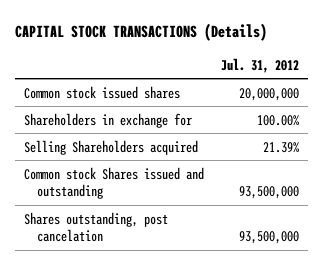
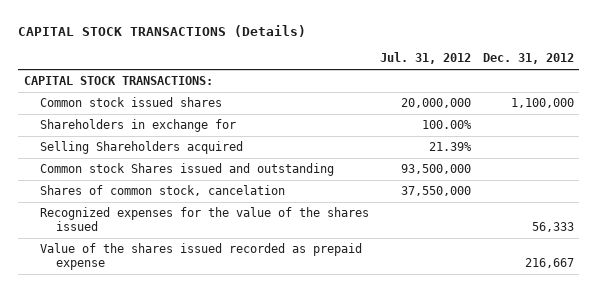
- | Jul. 31, 2012
+ | Jul. 31, 2012 | Dec. 31, 2012
+ CAPITAL STOCK TRANSACTIONS:
- Shares outstanding, post cancelation | 93,500,000
+ Shares of common stock, cancelation | 37,550,000 |
+ Recognized expenses for the value of the shares issued | | 56,333
+ Value of the shares issued recorded as prepaid expense | | 216,667

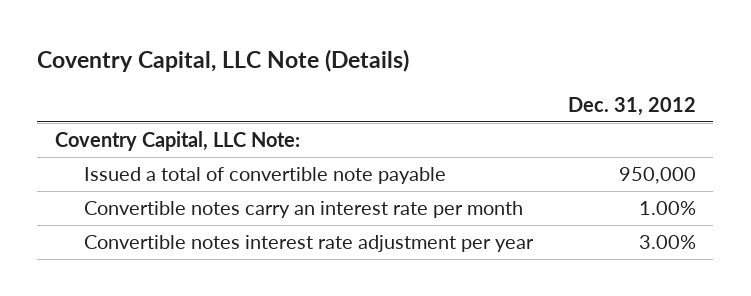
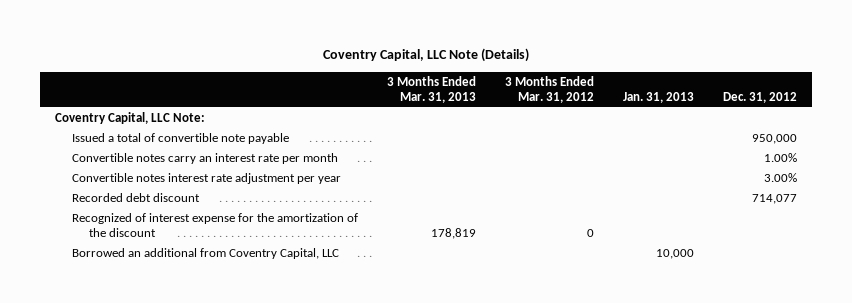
- | Dec. 31, 2012
+ | 3 Months Ended Mar. 31, 2013 | 3 Months Ended Mar. 31, 2012 | Jan. 31, 2013 | Dec. 31, 2012
+ Recorded debt discount | | | | 714,077
+ Recognized of interest expense for the amortization of the discount | 178,819 | 0 | |
+ Borrowed an additional from Coventry Capital, LLC | | | 10,000 |

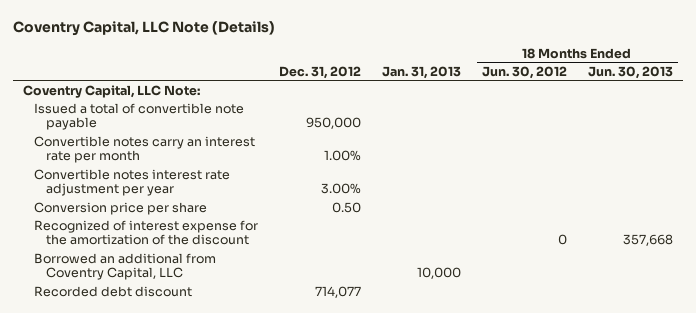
- | 3 Months Ended Mar. 31, 2013 | 3 Months Ended Mar. 31, 2012 | Jan. 31, 2013 | Dec. 31, 2012
+ | Dec. 31, 2012 | Jan. 31, 2013 | 18 Months Ended Jun. 30, 2012 | 18 Months Ended Jun. 30, 2013
+ Conversion price per share | 0.50 | | |
moved down: Recorded debt discount | 714,077 | | |

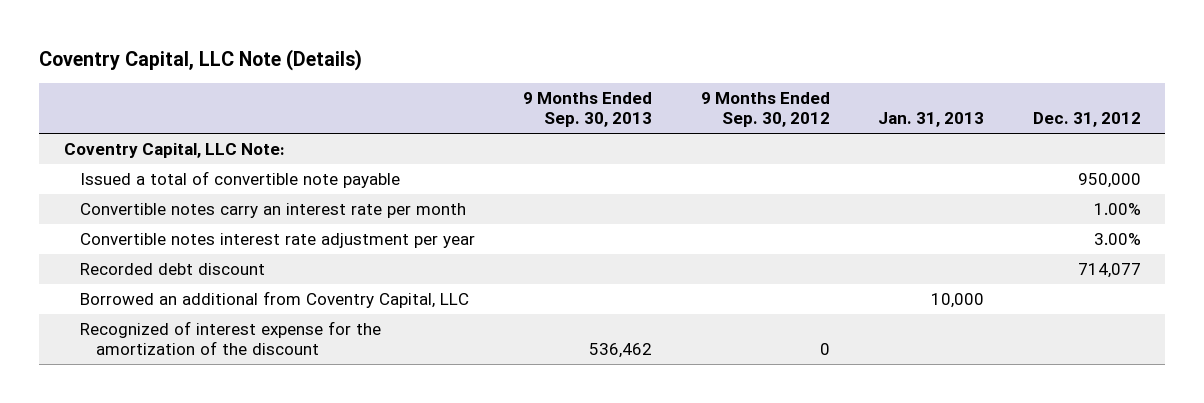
- | Dec. 31, 2012 | Jan. 31, 2013 | 18 Months Ended Jun. 30, 2012 | 18 Months Ended Jun. 30, 2013
+ | 9 Months Ended Sep. 30, 2013 | 9 Months Ended Sep. 30, 2012 | Jan. 31, 2013 | Dec. 31, 2012
- Conversion price per share | 0.50 | | |
moved down: Borrowed an additional from Coventry Capital, LLC | | | 10,000 |
moved down: Recognized of interest expense for the amortization of the discount | 536,462 | 0 | |

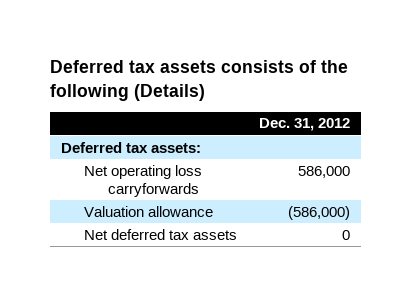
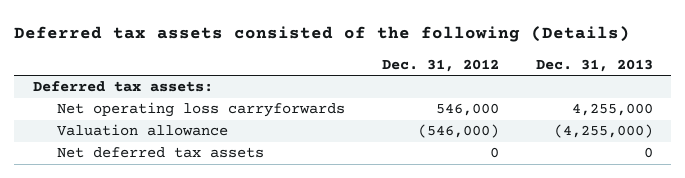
- Deferred tax assets consists of the following (Details)
+ Deferred tax assets consisted of the following (Details)
- | Dec. 31, 2012
+ | Dec. 31, 2012 | Dec. 31, 2013
- Net operating loss carryforwards | 586,000
- Valuation allowance | (586,000)
+ Net operating loss carryforwards | 546,000 | 4,255,000
+ Valuation allowance | (546,000) | (4,255,000)

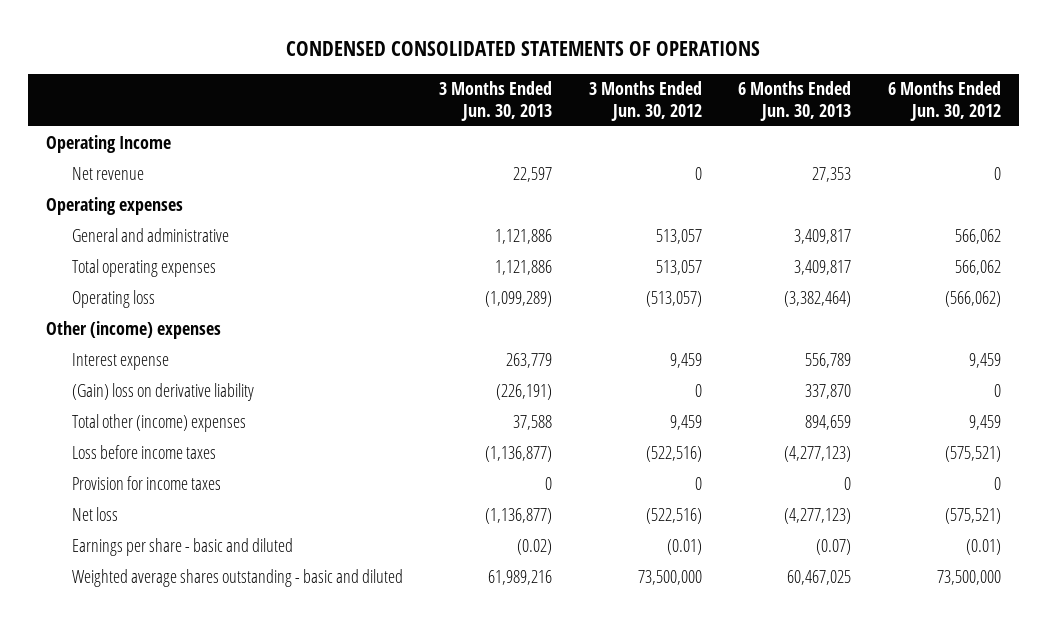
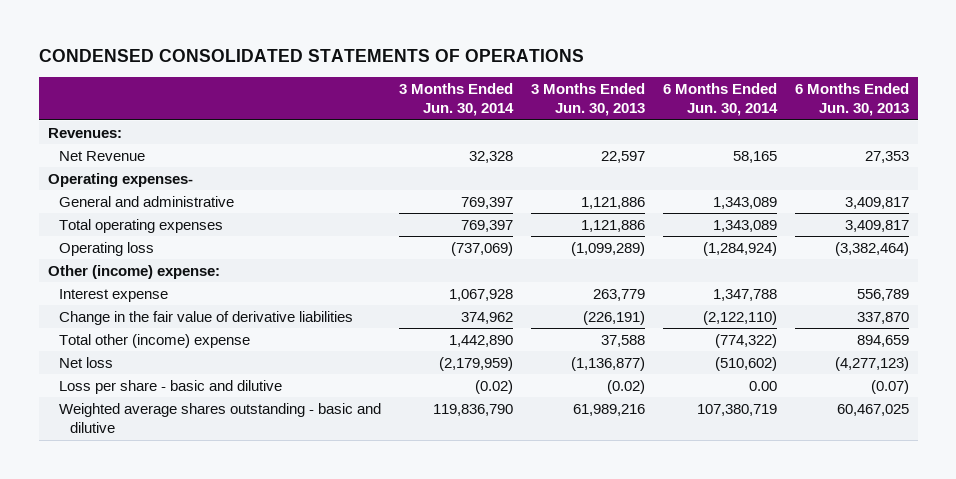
- | 3 Months Ended Jun. 30, 2013 | 3 Months Ended Jun. 30, 2012 | 6 Months Ended Jun. 30, 2013 | 6 Months Ended Jun. 30, 2012
+ | 3 Months Ended Jun. 30, 2014 | 3 Months Ended Jun. 30, 2013 | 6 Months Ended Jun. 30, 2014 | 6 Months Ended Jun. 30, 2013
- Operating Income
- Net revenue | 22,597 | 0 | 27,353 | 0
- Operating expenses
+ Revenues:
+ Net Revenue | 32,328 | 22,597 | 58,165 | 27,353
+ Operating expenses-
- Other (income) expenses
+ Other (income) expense:
- (Gain) loss on derivative liability | (226,191) | 0 | 337,870 | 0
- Total other (income) expenses | 37,588 | 9,459 | 894,659 | 9,459
- Loss before income taxes | (1,136,877) | (522,516) | (4,277,123) | (575,521)
- Provision for income taxes | 0 | 0 | 0 | 0
+ Change in the fair value of derivative liabilities | 374,962 | (226,191) | (2,122,110) | 337,870
+ Total other (income) expense | 1,442,890 | 37,588 | (774,322) | 894,659
- Earnings per share - basic and diluted | (0.02) | (0.01) | (0.07) | (0.01)
- Weighted average shares outstanding - basic and diluted | 61,989,216 | 73,500,000 | 60,467,025 | 73,500,000
+ Loss per share - basic and dilutive | (0.02) | (0.02) | 0.00 | (0.07)
+ Weighted average shares outstanding - basic and dilutive | 119,836,790 | 61,989,216 | 107,380,719 | 60,467,025

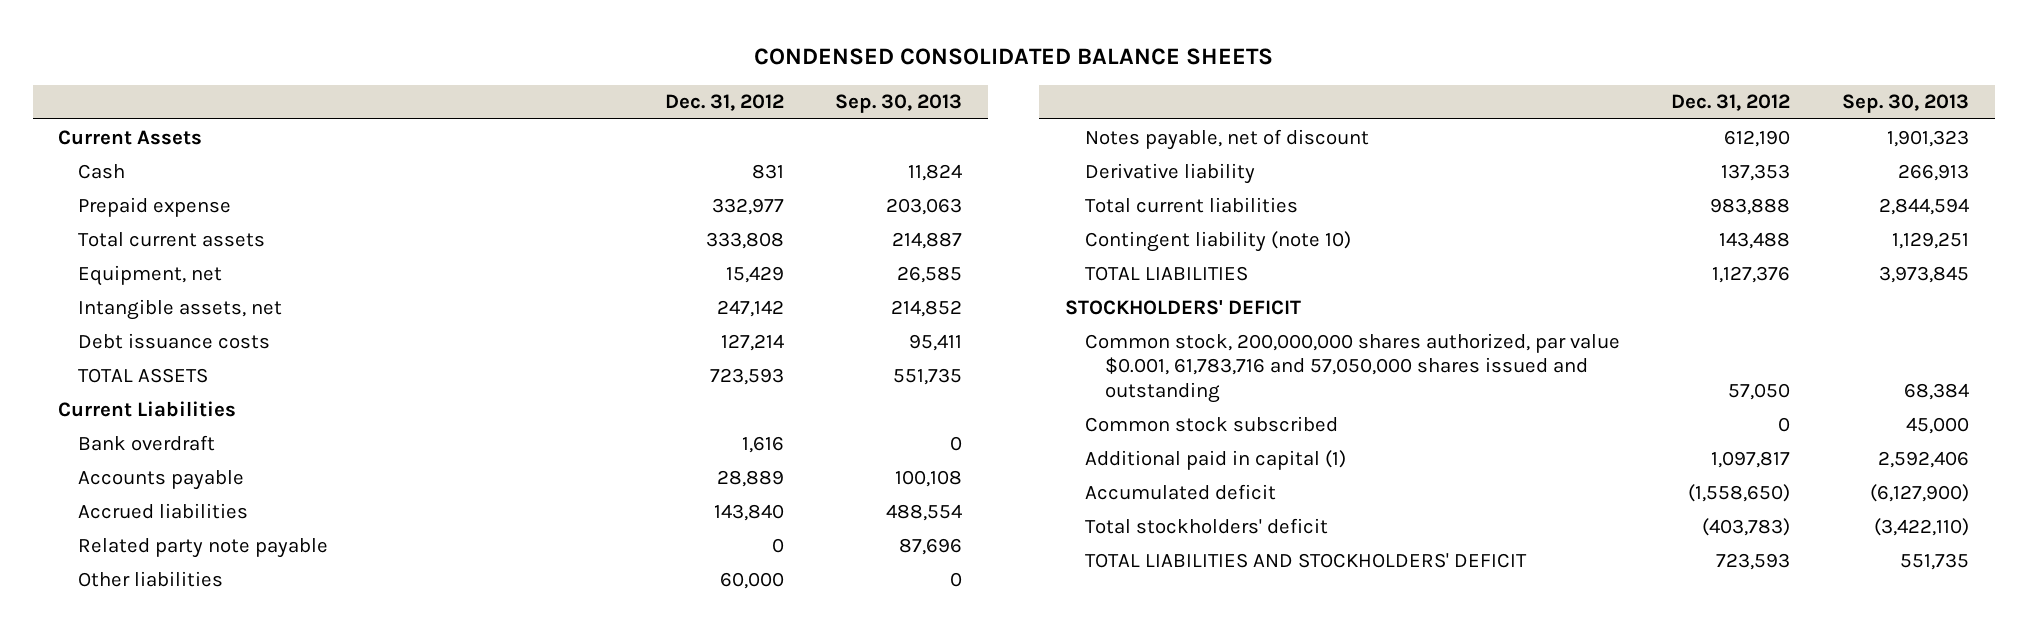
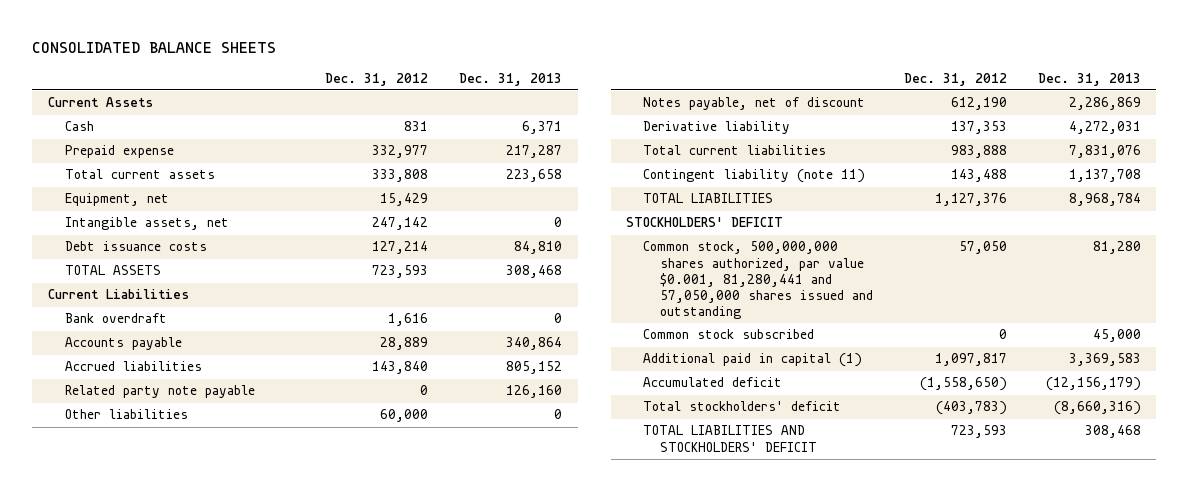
- CONDENSED CONSOLIDATED BALANCE SHEETS
+ CONSOLIDATED BALANCE SHEETS
- | Dec. 31, 2012 | Sep. 30, 2013
+ | Dec. 31, 2012 | Dec. 31, 2013
- Contingent liability (note 10) | 143,488 | 1,129,251
+ Contingent liability (note 11) | 143,488 | 1,137,708
- Common stock, 200,000,000 shares authorized, par value $0.001, 61,783,716 and 57,050,000 shares issued and outstanding | 57,050 | 68,384
+ Common stock, 500,000,000 shares authorized, par value $0.001, 81,280,441 and 57,050,000 shares issued and outstanding | 57,050 | 81,280

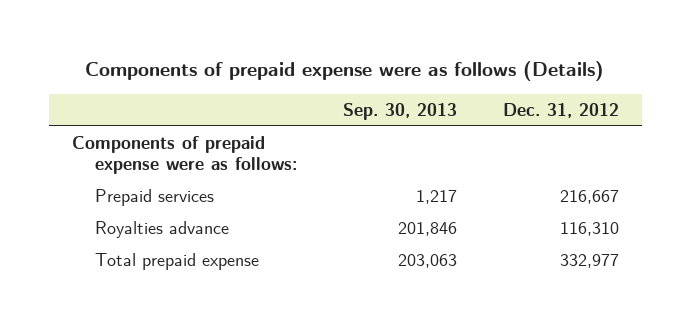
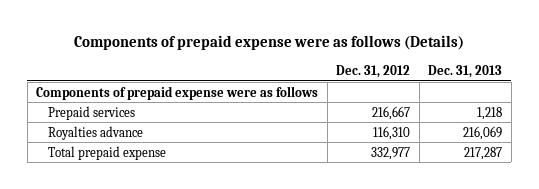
- | Sep. 30, 2013 | Dec. 31, 2012
+ | Dec. 31, 2012 | Dec. 31, 2013
- Components of prepaid expense were as follows:
+ Components of prepaid expense were as follows

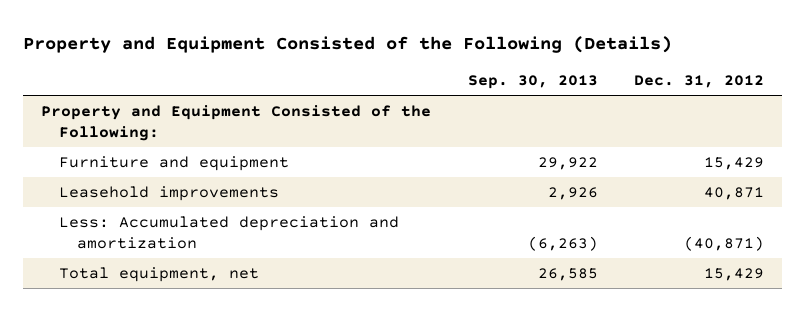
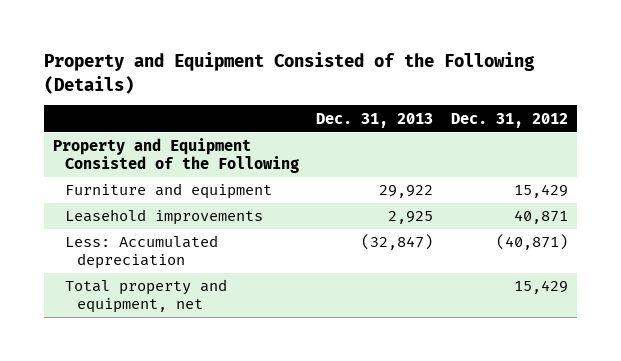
- | Sep. 30, 2013 | Dec. 31, 2012
+ | Dec. 31, 2013 | Dec. 31, 2012
- Property and Equipment Consisted of the Following:
+ Property and Equipment Consisted of the Following
- Less: Accumulated depreciation and amortization | (6,263) | (40,871)
- Total equipment, net | 26,585 | 15,429
+ Less: Accumulated depreciation | (32,847) | (40,871)
+ Total property and equipment, net | | 15,429

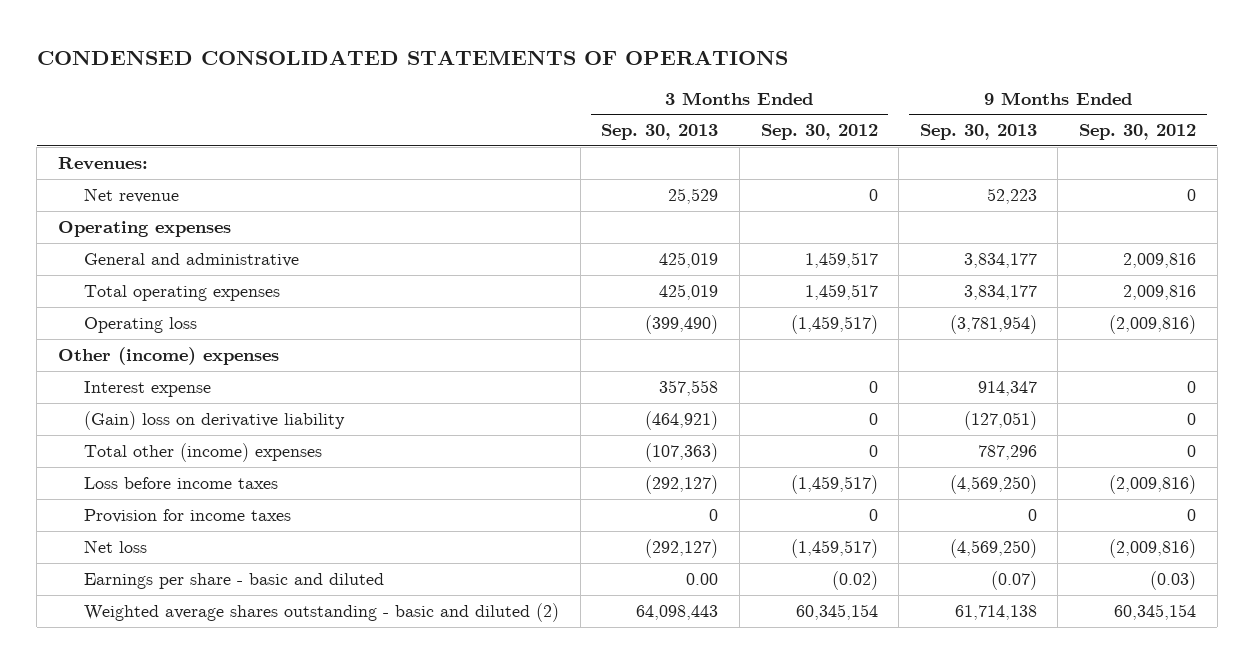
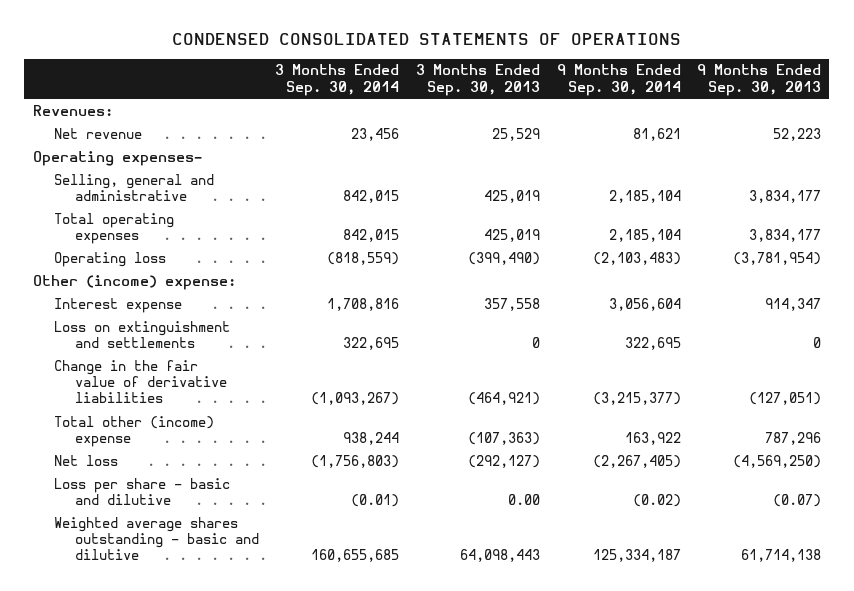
- | 3 Months Ended Sep. 30, 2013 | 3 Months Ended Sep. 30, 2012 | 9 Months Ended Sep. 30, 2013 | 9 Months Ended Sep. 30, 2012
+ | 3 Months Ended Sep. 30, 2014 | 3 Months Ended Sep. 30, 2013 | 9 Months Ended Sep. 30, 2014 | 9 Months Ended Sep. 30, 2013
- Operating expenses
- General and administrative | 425,019 | 1,459,517 | 3,834,177 | 2,009,816
+ Operating expenses-
+ Selling, general and administrative | 842,015 | 425,019 | 2,185,104 | 3,834,177
- Other (income) expenses
+ Other (income) expense:
- (Gain) loss on derivative liability | (464,921) | 0 | (127,051) | 0
- Total other (income) expenses | (107,363) | 0 | 787,296 | 0
- Loss before income taxes | (292,127) | (1,459,517) | (4,569,250) | (2,009,816)
- Provision for income taxes | 0 | 0 | 0 | 0
+ Loss on extinguishment and settlements | 322,695 | 0 | 322,695 | 0
+ Change in the fair value of derivative liabilities | (1,093,267) | (464,921) | (3,215,377) | (127,051)
+ Total other (income) expense | 938,244 | (107,363) | 163,922 | 787,296
- Earnings per share - basic and diluted | 0.00 | (0.02) | (0.07) | (0.03)
- Weighted average shares outstanding - basic and diluted (2) | 64,098,443 | 60,345,154 | 61,714,138 | 60,345,154
+ Loss per share - basic and dilutive | (0.01) | 0.00 | (0.02) | (0.07)
+ Weighted average shares outstanding - basic and dilutive | 160,655,685 | 64,098,443 | 125,334,187 | 61,714,138

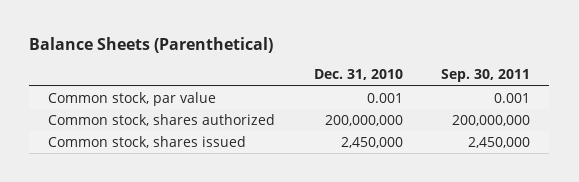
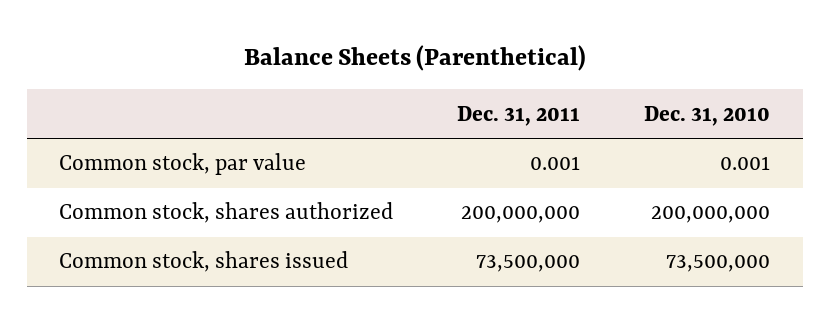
- | Dec. 31, 2010 | Sep. 30, 2011
+ | Dec. 31, 2011 | Dec. 31, 2010
- Common stock, shares issued | 2,450,000 | 2,450,000
+ Common stock, shares issued | 73,500,000 | 73,500,000

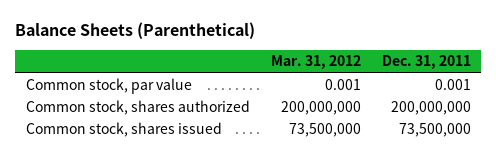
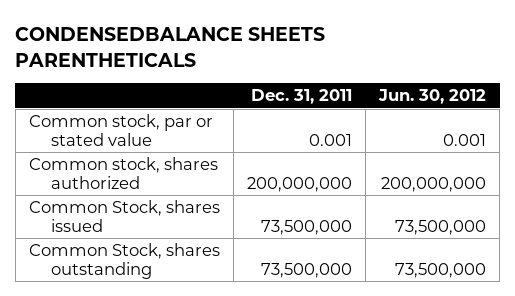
- Balance Sheets (Parenthetical)
+ CONDENSEDBALANCE SHEETS PARENTHETICALS
- | Mar. 31, 2012 | Dec. 31, 2011
+ | Dec. 31, 2011 | Jun. 30, 2012
- Common stock, par value | 0.001 | 0.001
+ Common stock, par or stated value | 0.001 | 0.001
- Common stock, shares issued | 73,500,000 | 73,500,000
+ Common Stock, shares issued | 73,500,000 | 73,500,000
+ Common Stock, shares outstanding | 73,500,000 | 73,500,000

